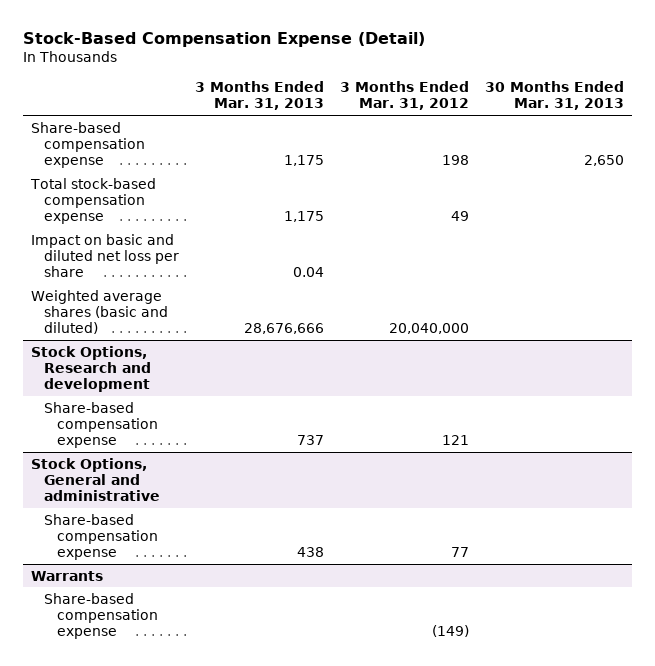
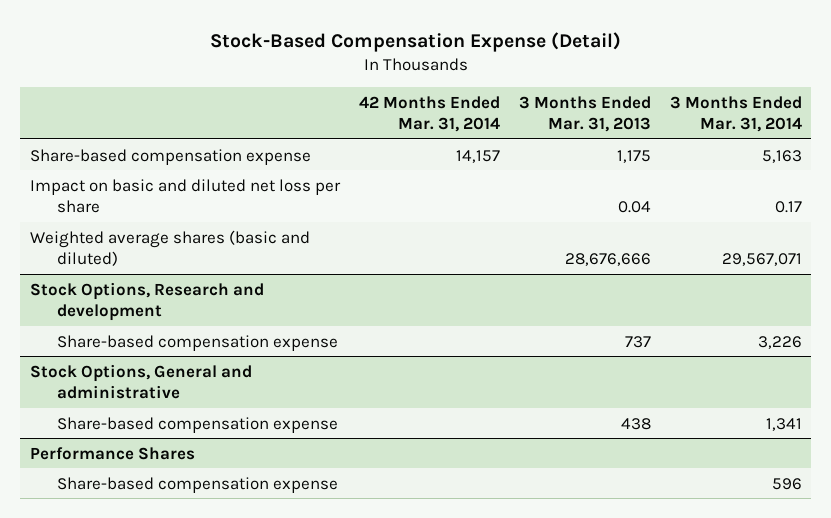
- | 3 Months Ended Mar. 31, 2013 | 3 Months Ended Mar. 31, 2012 | 30 Months Ended Mar. 31, 2013
+ | 42 Months Ended Mar. 31, 2014 | 3 Months Ended Mar. 31, 2013 | 3 Months Ended Mar. 31, 2014
- Total stock-based compensation expense | 1,175 | 49 |
- Warrants
+ Performance Shares

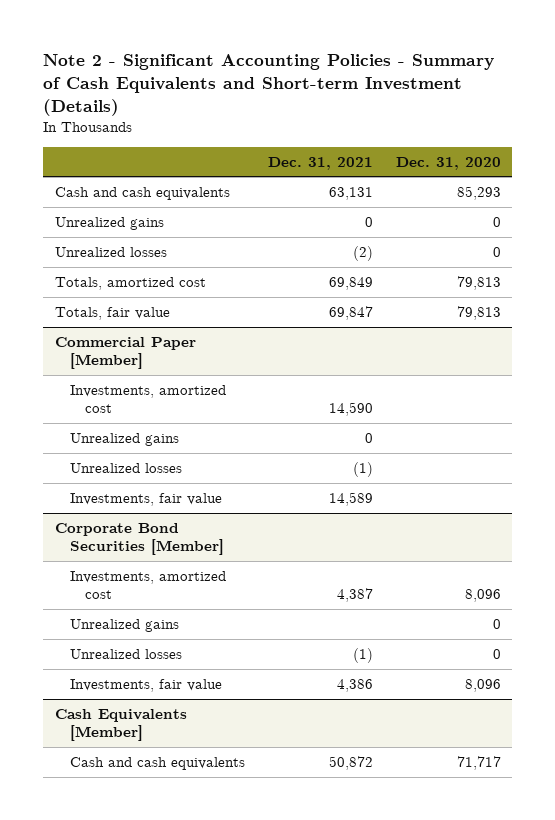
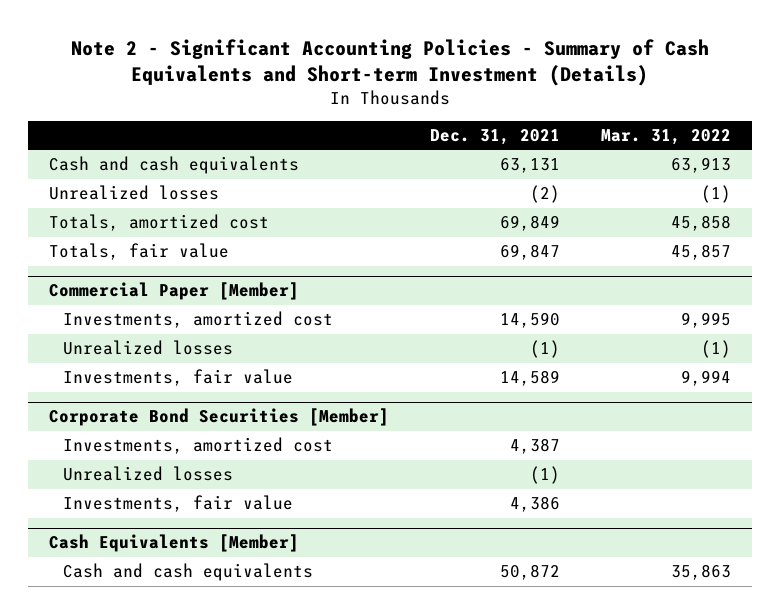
- | Dec. 31, 2021 | Dec. 31, 2020
+ | Dec. 31, 2021 | Mar. 31, 2022
- Unrealized gains | 0 | 0
@ Commercial Paper [Member]
- Unrealized gains | 0 |
@ Corporate Bond Securities [Member]
- Unrealized gains | | 0

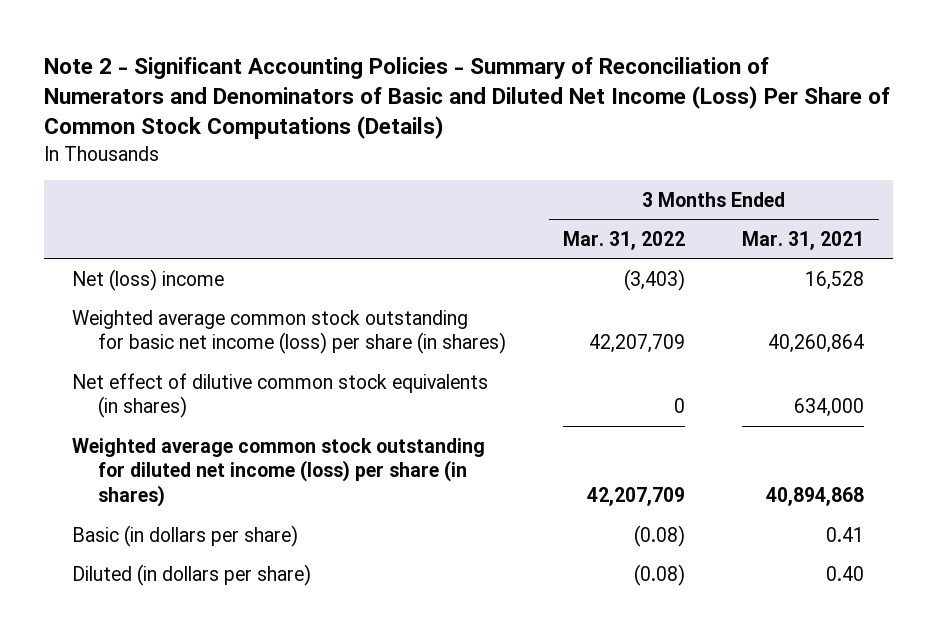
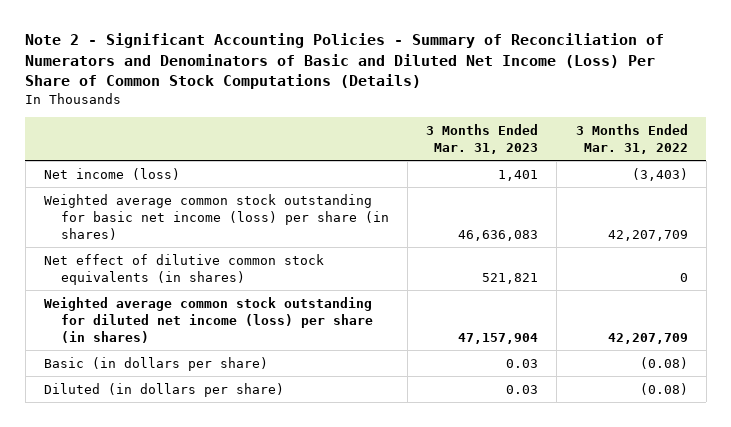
- | 3 Months Ended Mar. 31, 2022 | 3 Months Ended Mar. 31, 2021
+ | 3 Months Ended Mar. 31, 2023 | 3 Months Ended Mar. 31, 2022
- Net (loss) income | (3,403) | 16,528
+ Net income (loss) | 1,401 | (3,403)

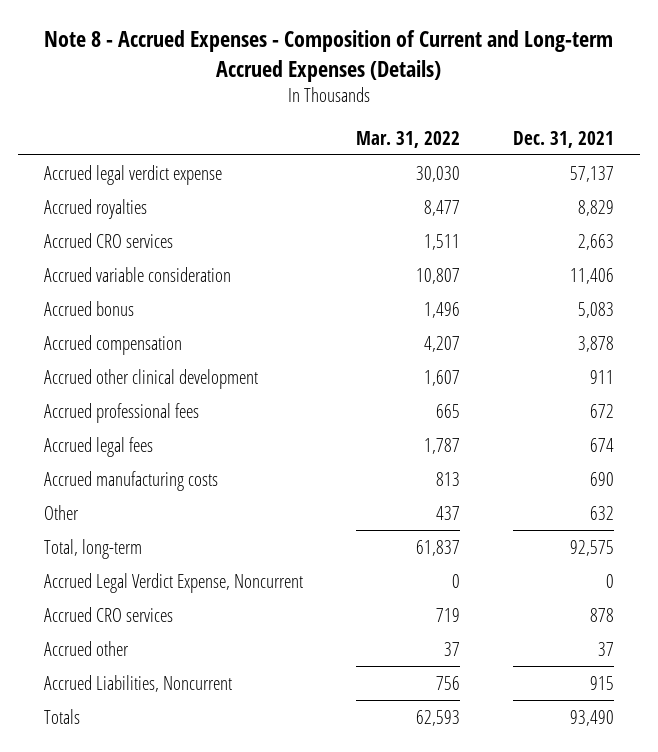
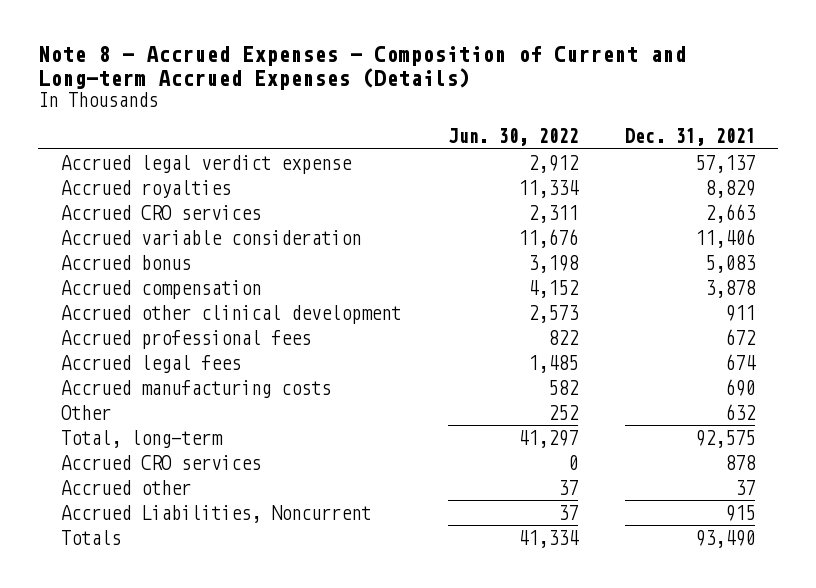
- | Mar. 31, 2022 | Dec. 31, 2021
+ | Jun. 30, 2022 | Dec. 31, 2021
- Accrued Legal Verdict Expense, Noncurrent | 0 | 0

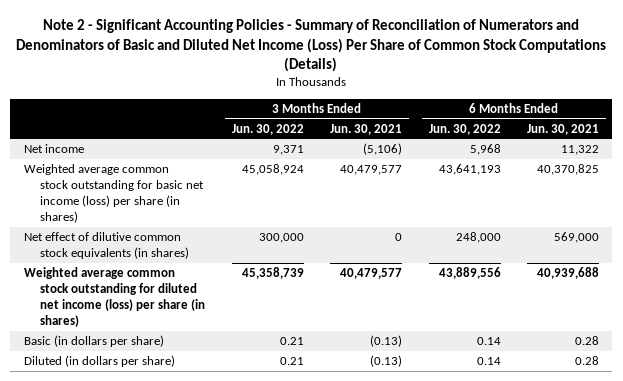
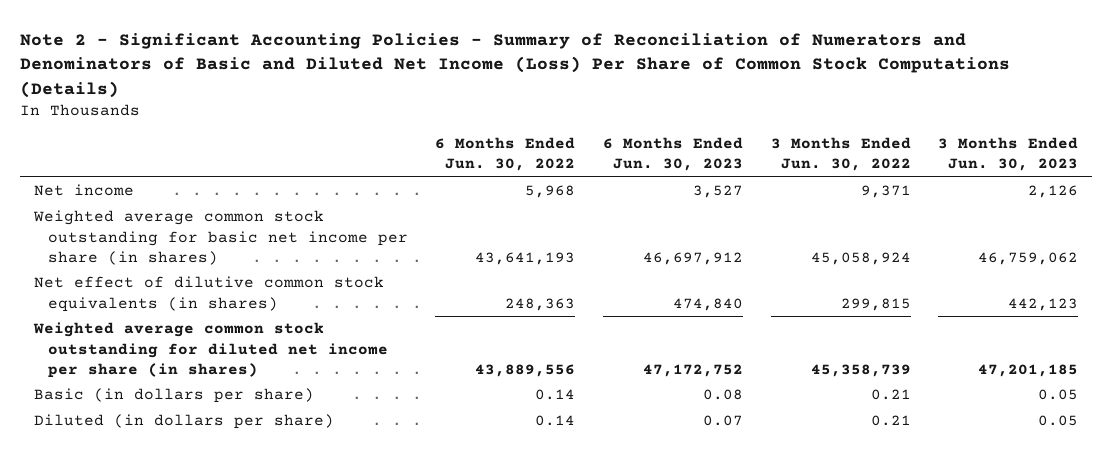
- | 3 Months Ended Jun. 30, 2022 | 3 Months Ended Jun. 30, 2021 | 6 Months Ended Jun. 30, 2022 | 6 Months Ended Jun. 30, 2021
+ | 6 Months Ended Jun. 30, 2022 | 6 Months Ended Jun. 30, 2023 | 3 Months Ended Jun. 30, 2022 | 3 Months Ended Jun. 30, 2023
- Weighted average common stock outstanding for basic net income (loss) per share (in shares) | 45,058,924 | 40,479,577 | 43,641,193 | 40,370,825
- Net effect of dilutive common stock equivalents (in shares) | 300,000 | 0 | 248,000 | 569,000
- Weighted average common stock outstanding for diluted net income (loss) per share (in shares) | 45,358,739 | 40,479,577 | 43,889,556 | 40,939,688
+ Weighted average common stock outstanding for basic net income per share (in shares) | 43,641,193 | 46,697,912 | 45,058,924 | 46,759,062
+ Net effect of dilutive common stock equivalents (in shares) | 248,363 | 474,840 | 299,815 | 442,123
+ Weighted average common stock outstanding for diluted net income per share (in shares) | 43,889,556 | 47,172,752 | 45,358,739 | 47,201,185

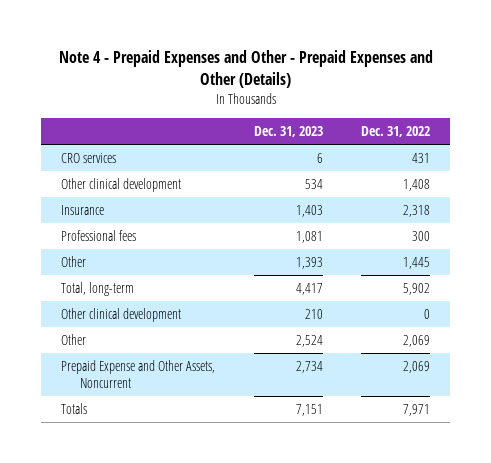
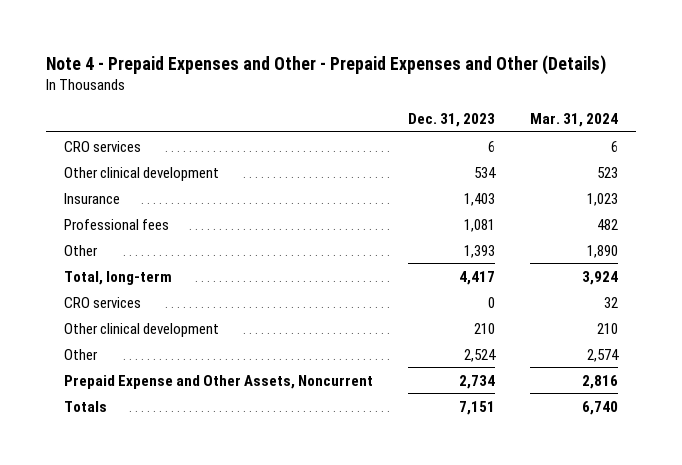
- | Dec. 31, 2023 | Dec. 31, 2022
+ | Dec. 31, 2023 | Mar. 31, 2024
+ CRO services | 0 | 32

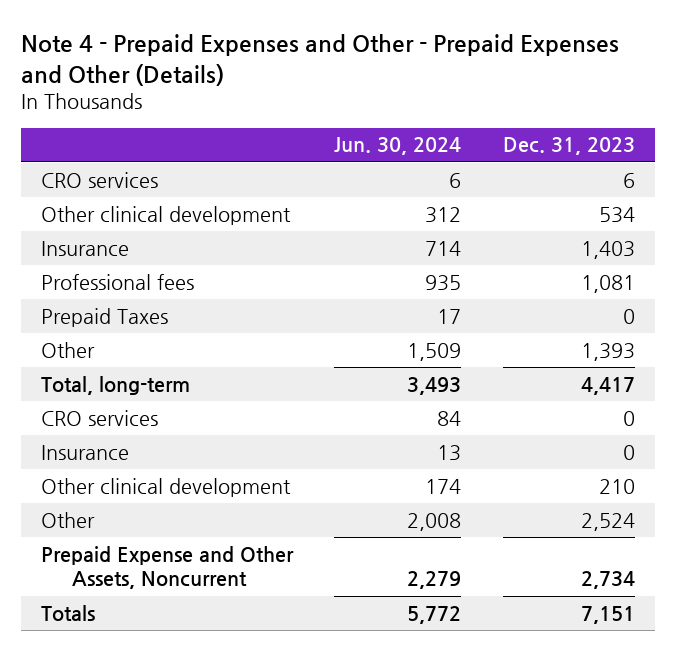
- | Dec. 31, 2023 | Mar. 31, 2024
+ | Jun. 30, 2024 | Dec. 31, 2023
+ Prepaid Taxes | 17 | 0
+ Insurance | 13 | 0

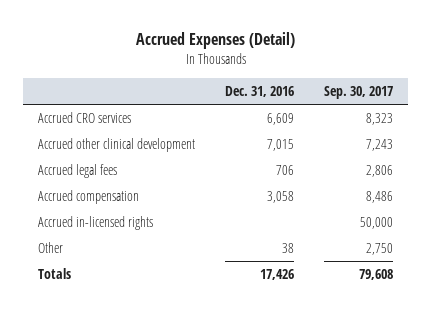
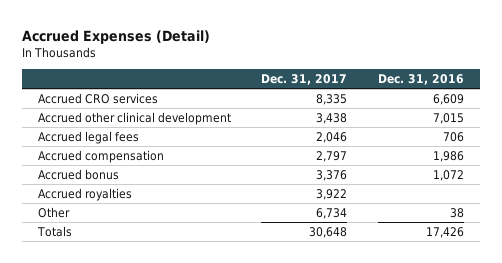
- | Dec. 31, 2016 | Sep. 30, 2017
+ | Dec. 31, 2017 | Dec. 31, 2016
- Accrued compensation | 3,058 | 8,486
- Accrued in-licensed rights | | 50,000
+ Accrued compensation | 2,797 | 1,986
+ Accrued bonus | 3,376 | 1,072
+ Accrued royalties | 3,922 |

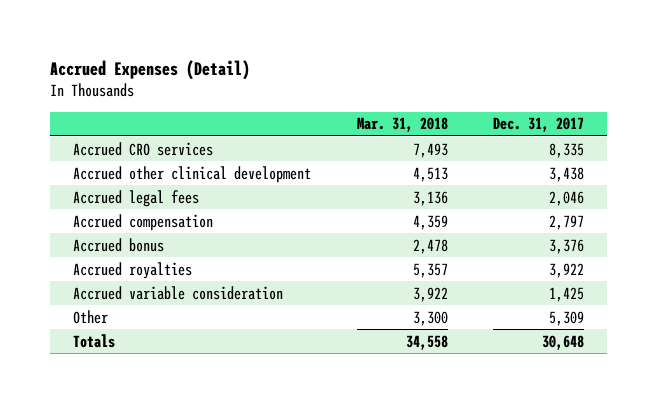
- | Dec. 31, 2017 | Dec. 31, 2016
+ | Mar. 31, 2018 | Dec. 31, 2017
- Other | 6,734 | 38
+ Accrued variable consideration | 3,922 | 1,425
+ Other | 3,300 | 5,309

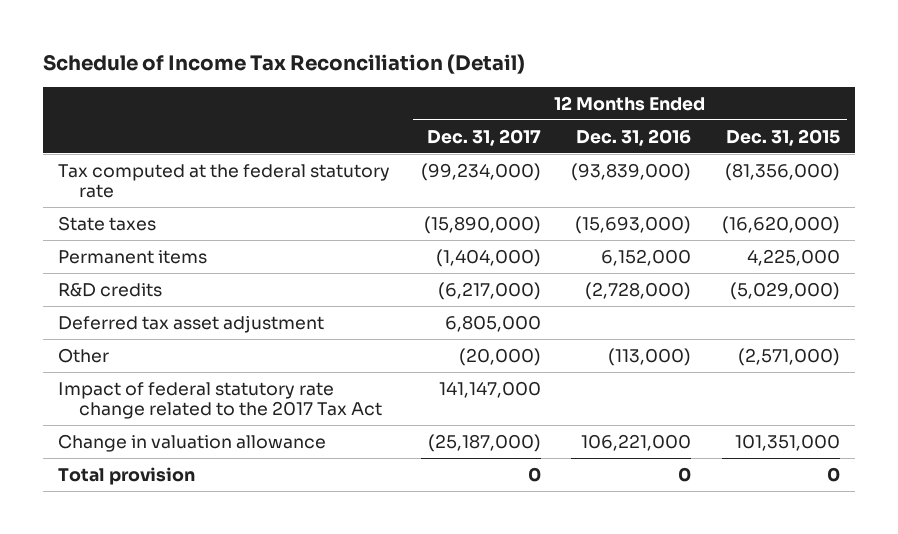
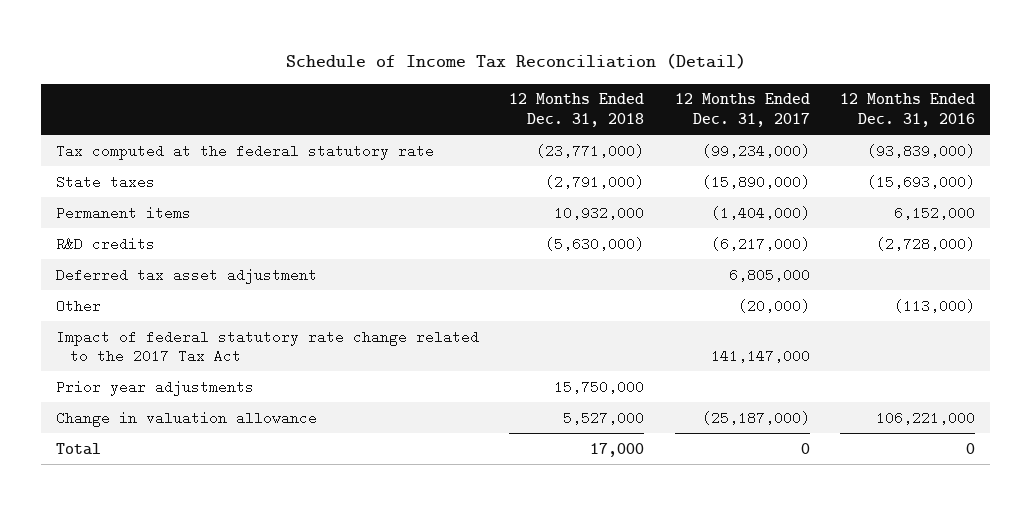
- | 12 Months Ended Dec. 31, 2017 | 12 Months Ended Dec. 31, 2016 | 12 Months Ended Dec. 31, 2015
+ | 12 Months Ended Dec. 31, 2018 | 12 Months Ended Dec. 31, 2017 | 12 Months Ended Dec. 31, 2016
+ Prior year adjustments | 15,750,000 | |
- Total provision | 0 | 0 | 0
+ Total | 17,000 | 0 | 0

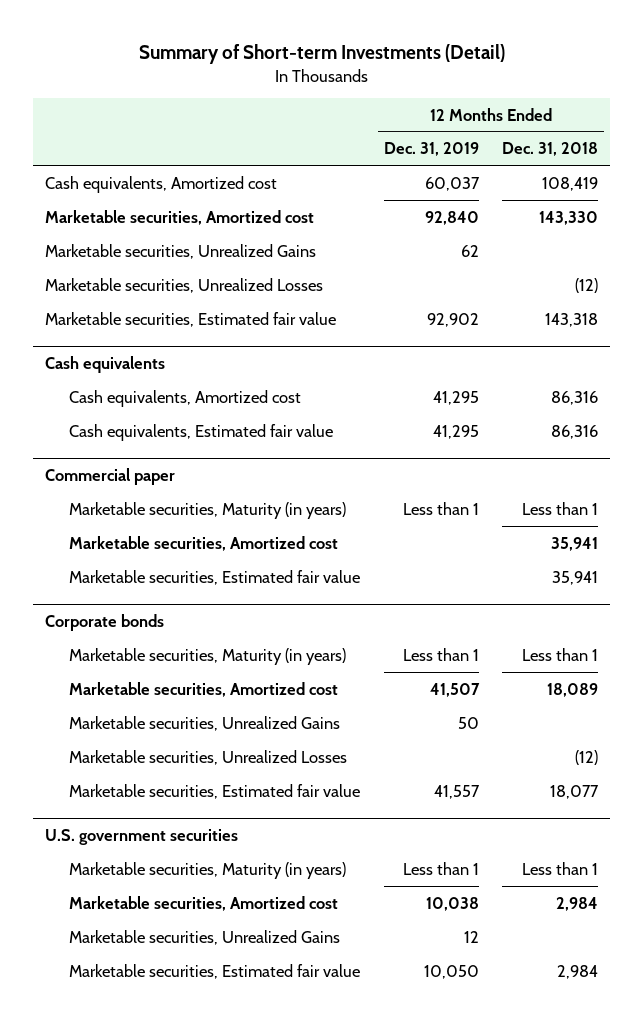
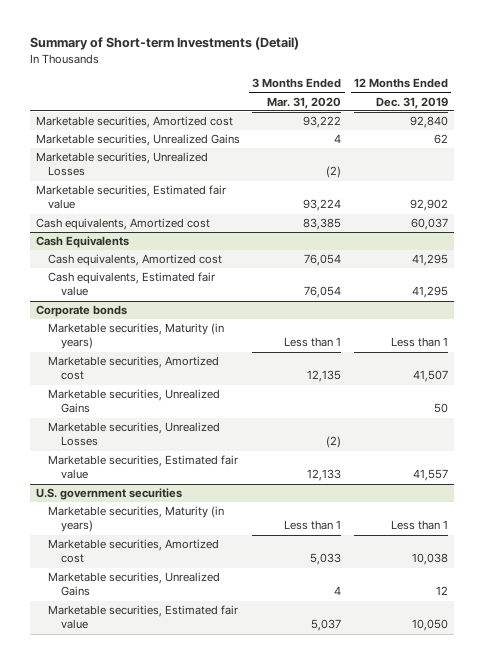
- | 12 Months Ended Dec. 31, 2019 | 12 Months Ended Dec. 31, 2018
+ | 3 Months Ended Mar. 31, 2020 | 12 Months Ended Dec. 31, 2019
- Cash equivalents
moved down: Cash equivalents, Amortized cost | 83,385 | 60,037
+ Cash Equivalents
- Commercial paper
- Marketable securities, Maturity (in years) | Less than 1 | Less than 1
- Marketable securities, Amortized cost | | 35,941
- Marketable securities, Estimated fair value | | 35,941

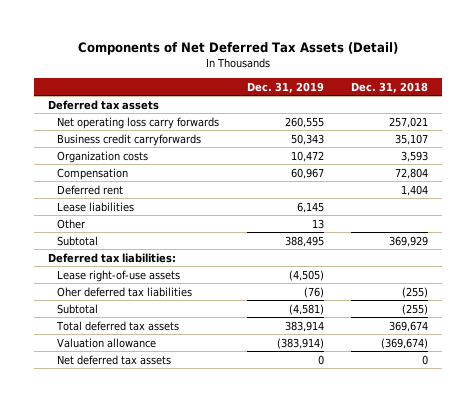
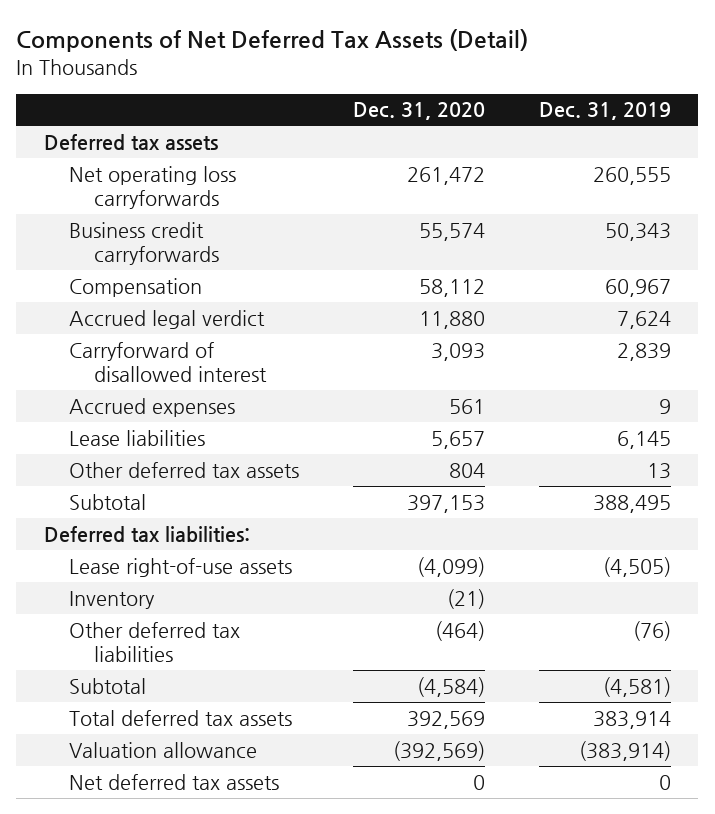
- | Dec. 31, 2019 | Dec. 31, 2018
+ | Dec. 31, 2020 | Dec. 31, 2019
- Net operating loss carry forwards | 260,555 | 257,021
+ Net operating loss carryforwards | 261,472 | 260,555
- Organization costs | 10,472 | 3,593
- Deferred rent | | 1,404
+ Accrued legal verdict | 11,880 | 7,624
+ Carryforward of disallowed interest | 3,093 | 2,839
+ Accrued expenses | 561 | 9
- Other | 13 |
+ Other deferred tax assets | 804 | 13
- Oher deferred tax liabilities | (76) | (255)
+ Inventory | (21) |
+ Other deferred tax liabilities | (464) | (76)

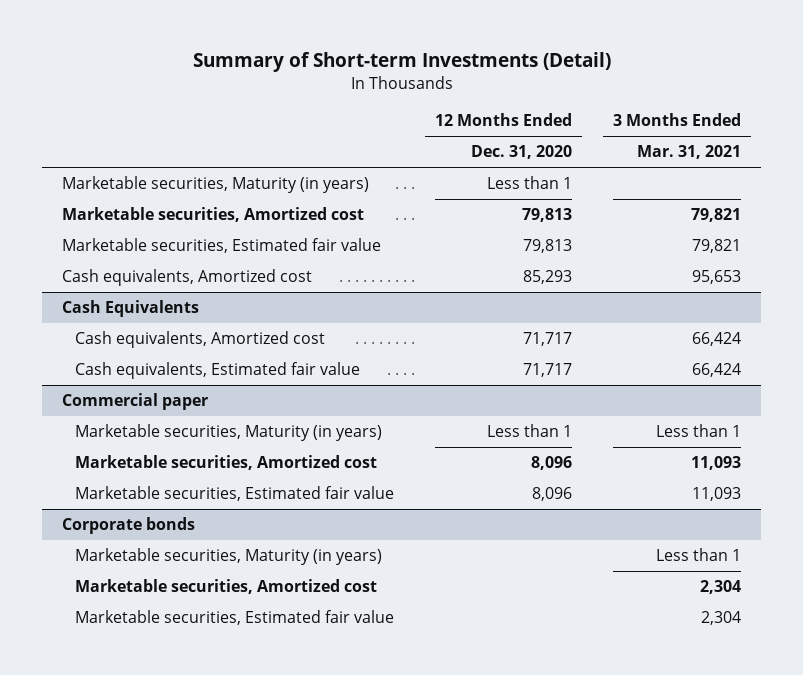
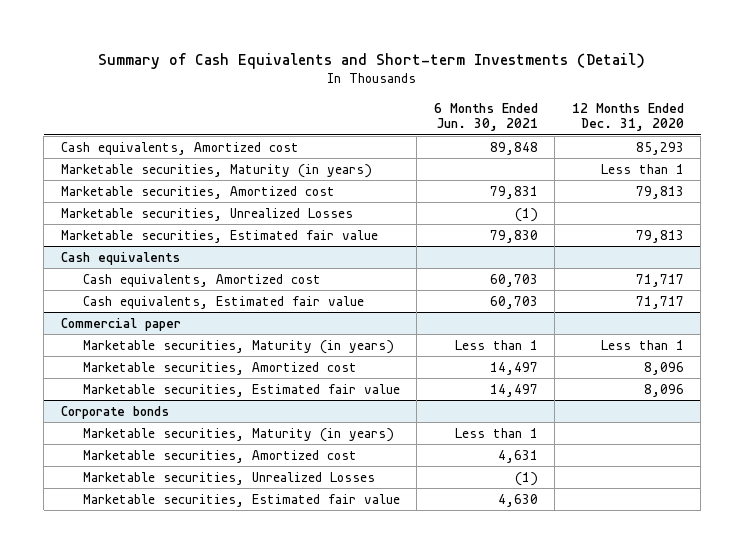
- Summary of Short-term Investments (Detail)
+ Summary of Cash Equivalents and Short-term Investments (Detail)
- | 12 Months Ended Dec. 31, 2020 | 3 Months Ended Mar. 31, 2021
+ | 6 Months Ended Jun. 30, 2021 | 12 Months Ended Dec. 31, 2020
moved up: Cash equivalents, Amortized cost | 89,848 | 85,293
+ Marketable securities, Unrealized Losses | (1) |
- Cash Equivalents
+ Cash equivalents
@ Corporate bonds
+ Marketable securities, Unrealized Losses | (1) |

